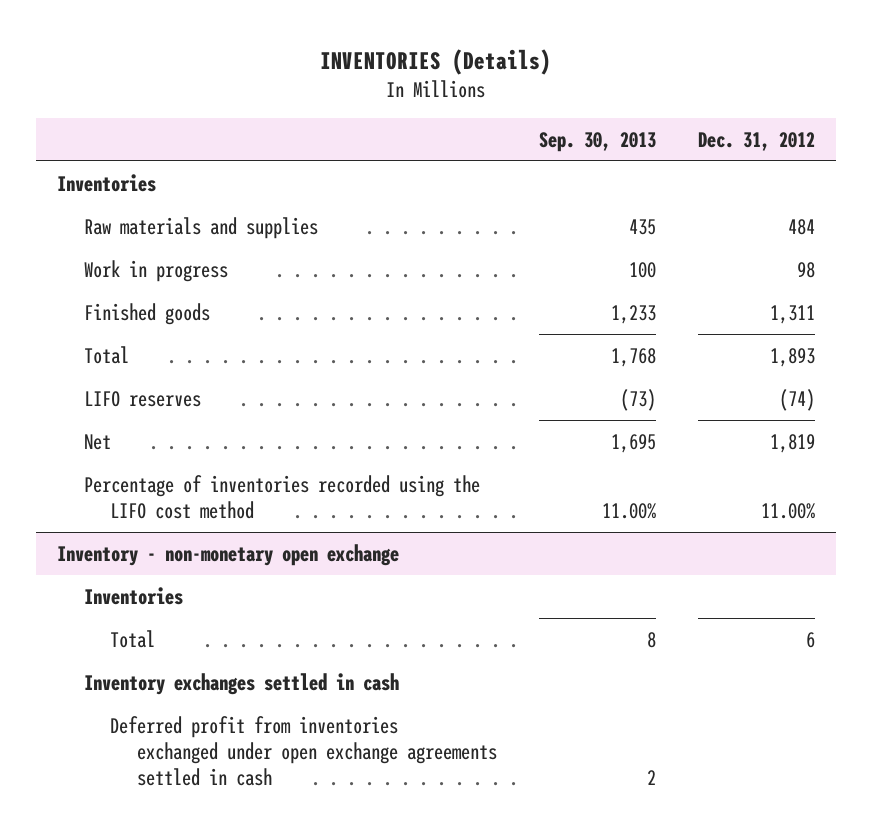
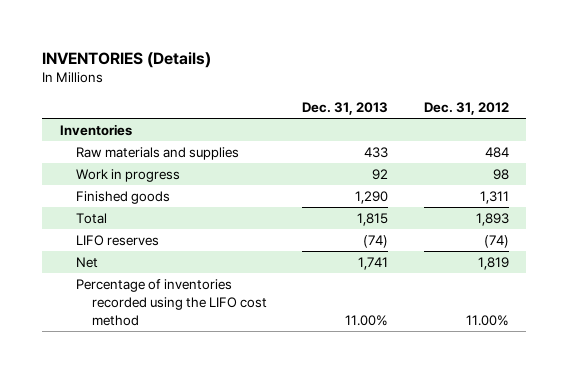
- | Sep. 30, 2013 | Dec. 31, 2012
+ | Dec. 31, 2013 | Dec. 31, 2012
- Inventory - non-monetary open exchange
- Inventories
- Total | 8 | 6
- Inventory exchanges settled in cash
- Deferred profit from inventories exchanged under open exchange agreements settled in cash | 2 |

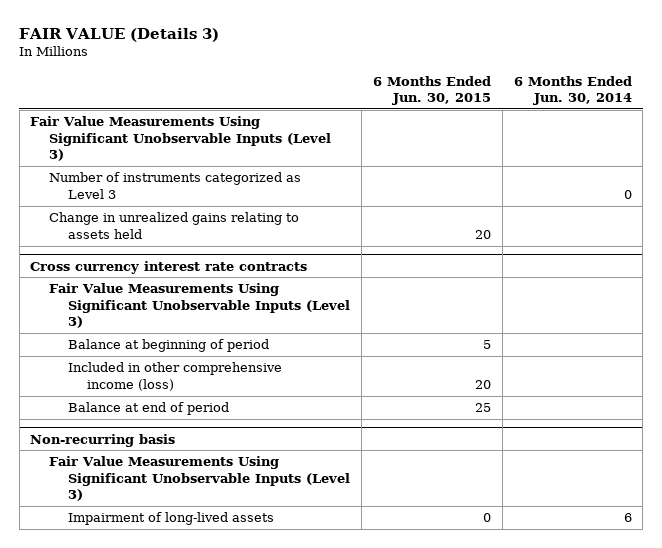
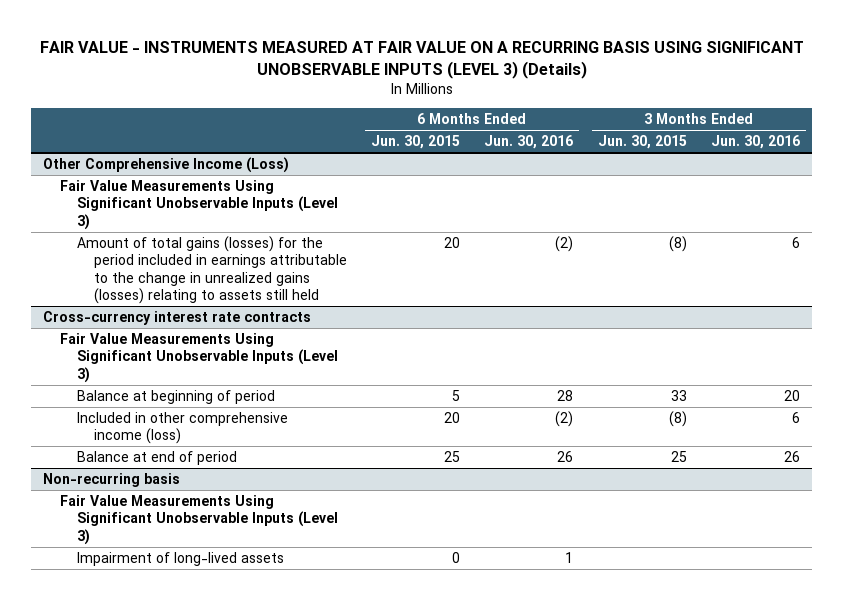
- FAIR VALUE (Details 3)
+ FAIR VALUE - INSTRUMENTS MEASURED AT FAIR VALUE ON A RECURRING BASIS USING SIGNIFICANT UNOBSERVABLE INPUTS (LEVEL 3) (Details)
- | 6 Months Ended Jun. 30, 2015 | 6 Months Ended Jun. 30, 2014
+ | 6 Months Ended Jun. 30, 2015 | 6 Months Ended Jun. 30, 2016 | 3 Months Ended Jun. 30, 2015 | 3 Months Ended Jun. 30, 2016
+ Other Comprehensive Income (Loss)
- Number of instruments categorized as Level 3 | | 0
- Change in unrealized gains relating to assets held | 20 |
- Cross currency interest rate contracts
+ Amount of total gains (losses) for the period included in earnings attributable to the change in unrealized gains (losses) relating to assets still held | 20 | (2) | (8) | 6
+ Cross-currency interest rate contracts

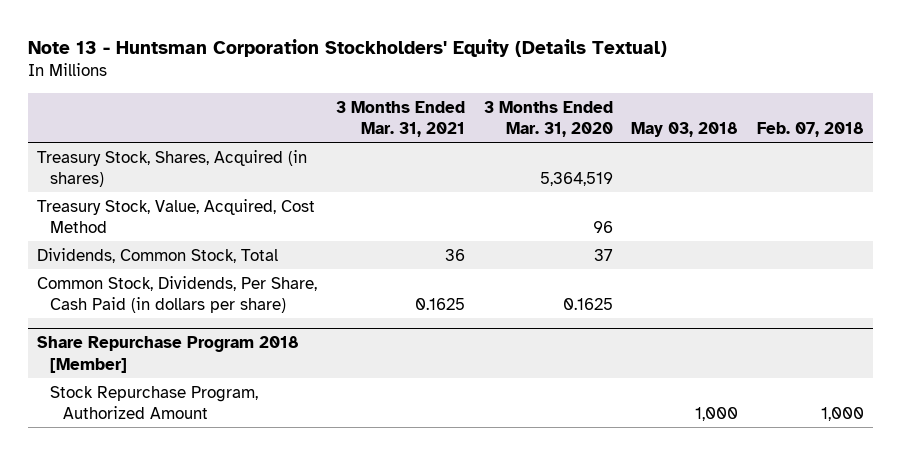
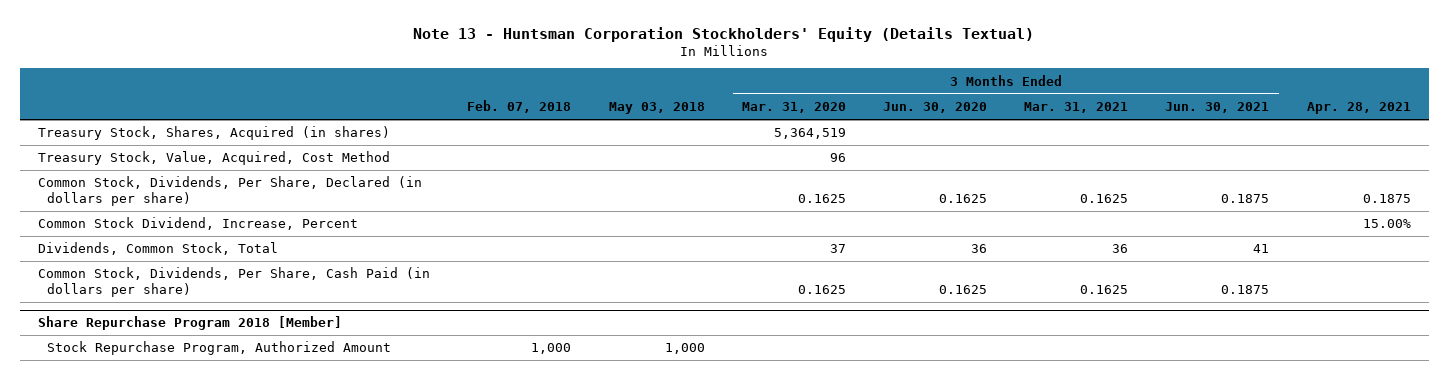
- | 3 Months Ended Mar. 31, 2021 | 3 Months Ended Mar. 31, 2020 | May 03, 2018 | Feb. 07, 2018
+ | Feb. 07, 2018 | May 03, 2018 | 3 Months Ended Mar. 31, 2020 | 3 Months Ended Jun. 30, 2020 | 3 Months Ended Mar. 31, 2021 | 3 Months Ended Jun. 30, 2021 | Apr. 28, 2021
+ Common Stock, Dividends, Per Share, Declared (in dollars per share) | | | 0.1625 | 0.1625 | 0.1625 | 0.1875 | 0.1875
+ Common Stock Dividend, Increase, Percent | | | | | | | 15.00%

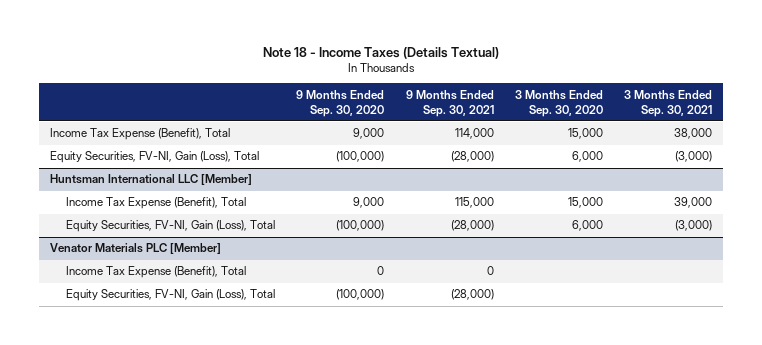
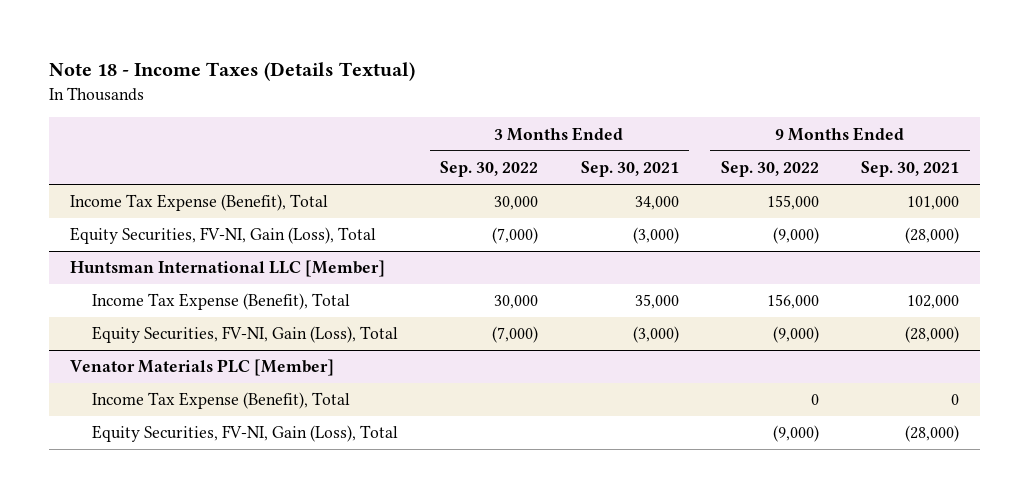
- | 9 Months Ended Sep. 30, 2020 | 9 Months Ended Sep. 30, 2021 | 3 Months Ended Sep. 30, 2020 | 3 Months Ended Sep. 30, 2021
+ | 3 Months Ended Sep. 30, 2022 | 3 Months Ended Sep. 30, 2021 | 9 Months Ended Sep. 30, 2022 | 9 Months Ended Sep. 30, 2021
- Income Tax Expense (Benefit), Total | 9,000 | 114,000 | 15,000 | 38,000
+ Income Tax Expense (Benefit), Total | 30,000 | 34,000 | 155,000 | 101,000
@ Huntsman International LLC [Member]
- Income Tax Expense (Benefit), Total | 9,000 | 115,000 | 15,000 | 39,000
+ Income Tax Expense (Benefit), Total | 30,000 | 35,000 | 156,000 | 102,000

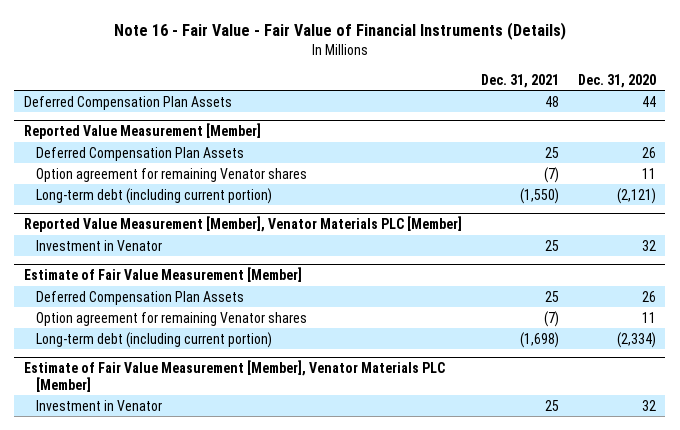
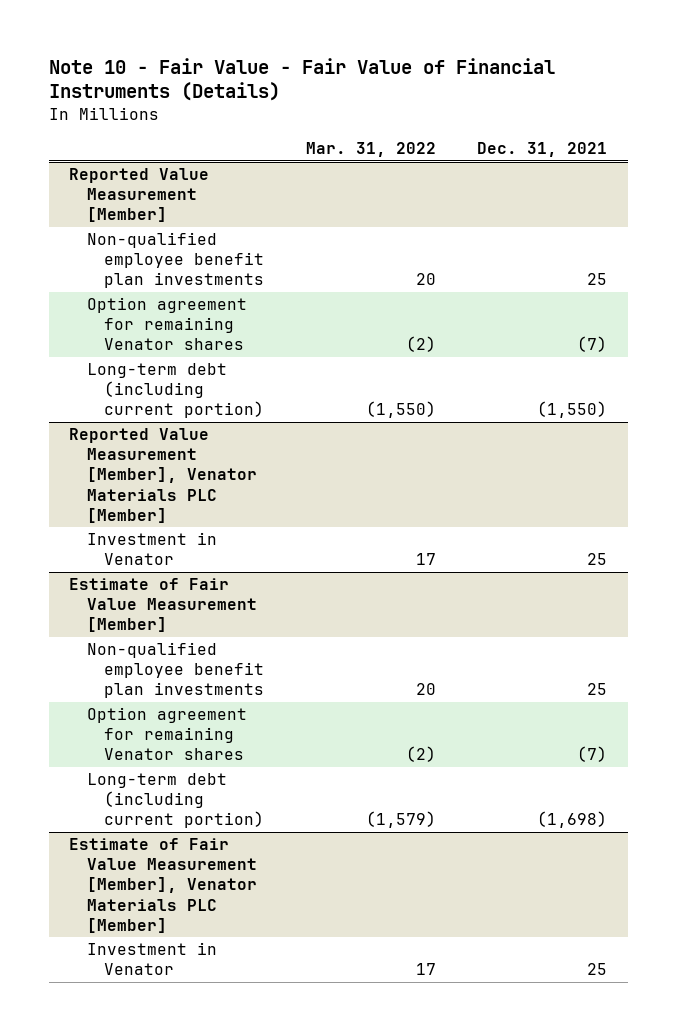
- Note 16 - Fair Value - Fair Value of Financial Instruments (Details)
+ Note 10 - Fair Value - Fair Value of Financial Instruments (Details)
- | Dec. 31, 2021 | Dec. 31, 2020
+ | Mar. 31, 2022 | Dec. 31, 2021
- Deferred Compensation Plan Assets | 48 | 44
@ Reported Value Measurement [Member]
- Deferred Compensation Plan Assets | 25 | 26
+ Non-qualified employee benefit plan investments | 20 | 25
@ Estimate of Fair Value Measurement [Member]
- Deferred Compensation Plan Assets | 25 | 26
+ Non-qualified employee benefit plan investments | 20 | 25

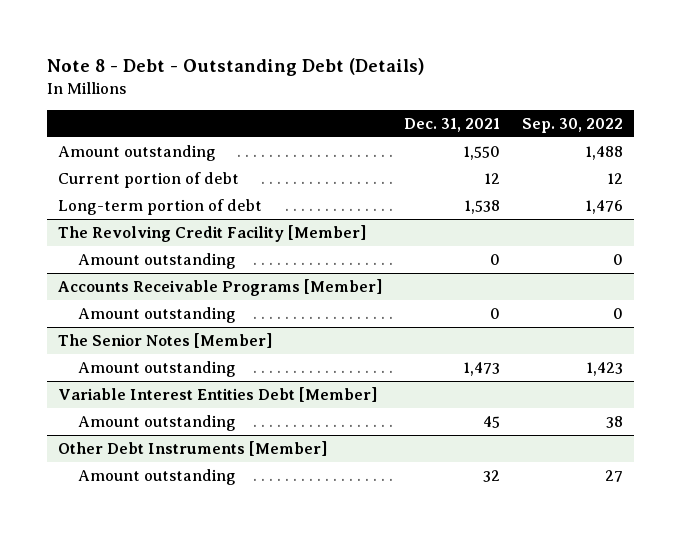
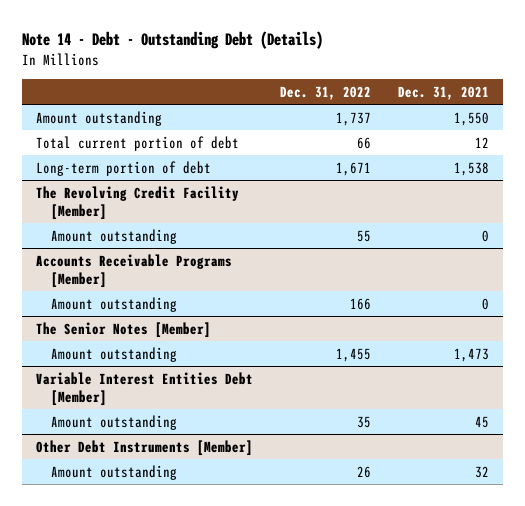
- Note 8 - Debt - Outstanding Debt (Details)
+ Note 14 - Debt - Outstanding Debt (Details)
- | Dec. 31, 2021 | Sep. 30, 2022
+ | Dec. 31, 2022 | Dec. 31, 2021
- Current portion of debt | 12 | 12
+ Total current portion of debt | 66 | 12

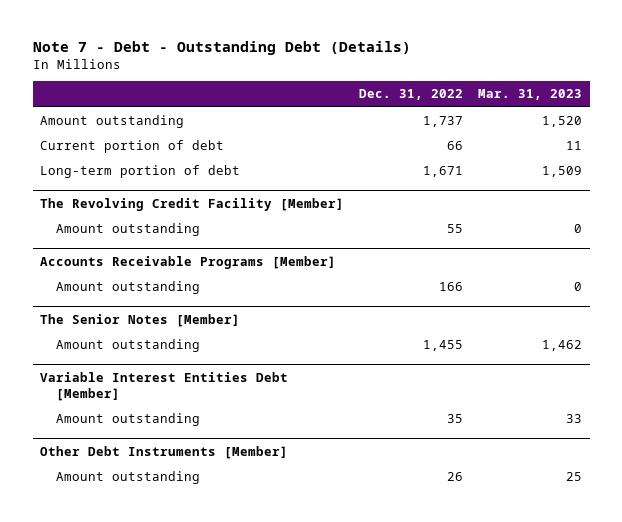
- Note 14 - Debt - Outstanding Debt (Details)
+ Note 7 - Debt - Outstanding Debt (Details)
- | Dec. 31, 2022 | Dec. 31, 2021
+ | Dec. 31, 2022 | Mar. 31, 2023
- Total current portion of debt | 66 | 12
+ Current portion of debt | 66 | 11

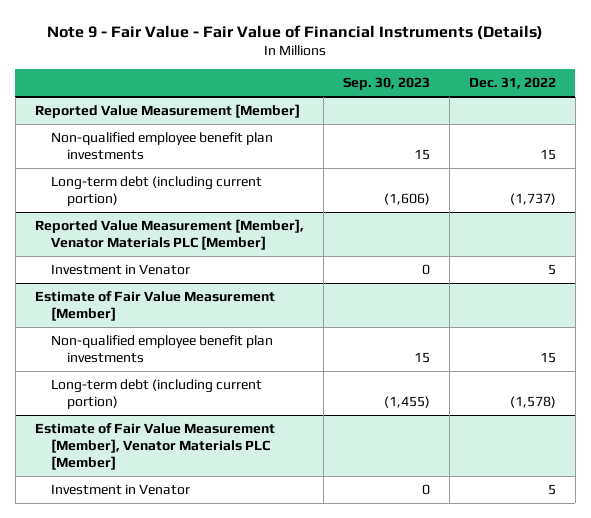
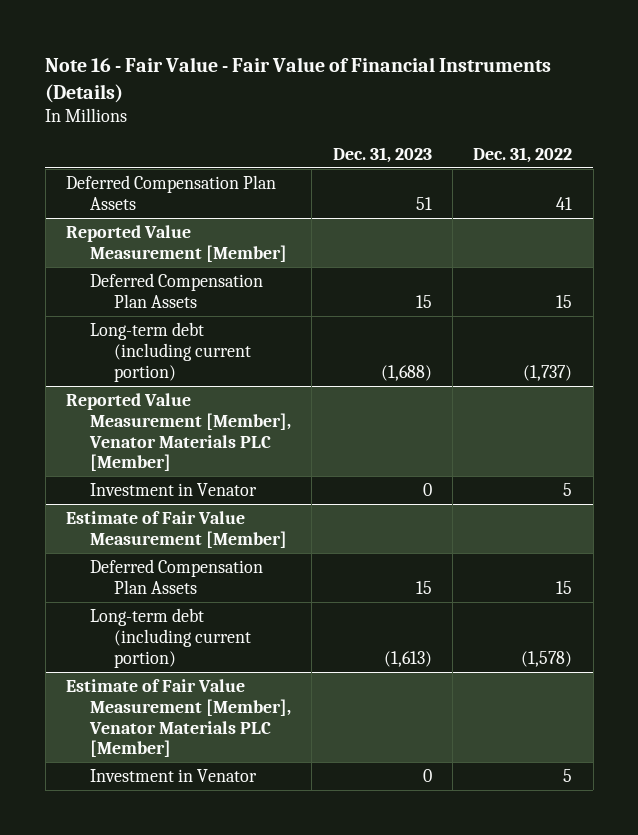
- Note 9 - Fair Value - Fair Value of Financial Instruments (Details)
+ Note 16 - Fair Value - Fair Value of Financial Instruments (Details)
- | Sep. 30, 2023 | Dec. 31, 2022
+ | Dec. 31, 2023 | Dec. 31, 2022
+ Deferred Compensation Plan Assets | 51 | 41
@ Reported Value Measurement [Member]
- Non-qualified employee benefit plan investments | 15 | 15
+ Deferred Compensation Plan Assets | 15 | 15
@ Estimate of Fair Value Measurement [Member]
- Non-qualified employee benefit plan investments | 15 | 15
+ Deferred Compensation Plan Assets | 15 | 15

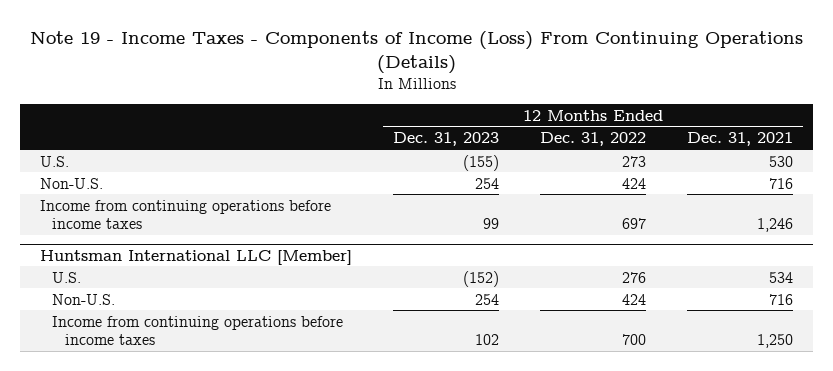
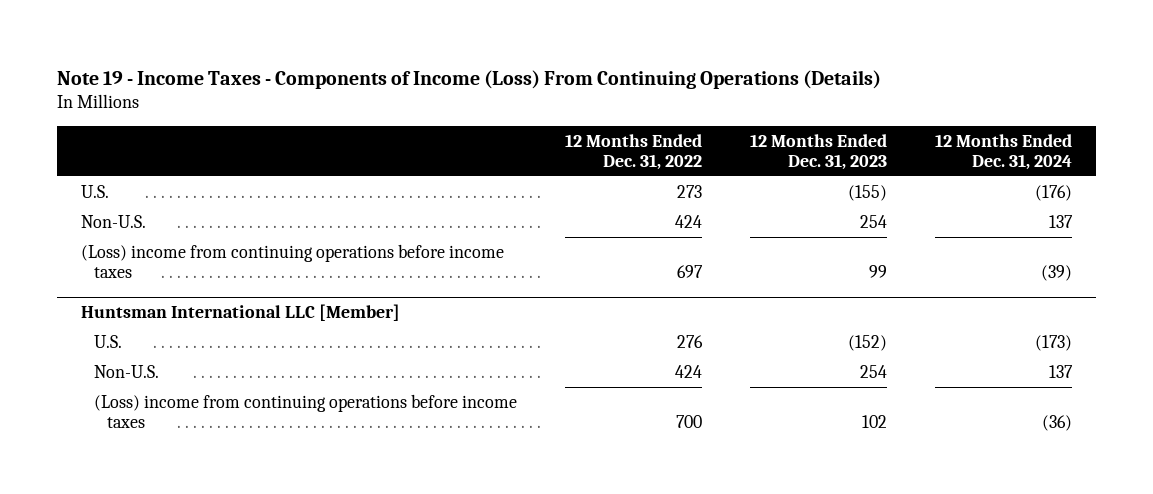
- | 12 Months Ended Dec. 31, 2023 | 12 Months Ended Dec. 31, 2022 | 12 Months Ended Dec. 31, 2021
+ | 12 Months Ended Dec. 31, 2022 | 12 Months Ended Dec. 31, 2023 | 12 Months Ended Dec. 31, 2024
- Income from continuing operations before income taxes | 99 | 697 | 1,246
+ (Loss) income from continuing operations before income taxes | 697 | 99 | (39)
@ Huntsman International LLC [Member]
- Income from continuing operations before income taxes | 102 | 700 | 1,250
+ (Loss) income from continuing operations before income taxes | 700 | 102 | (36)

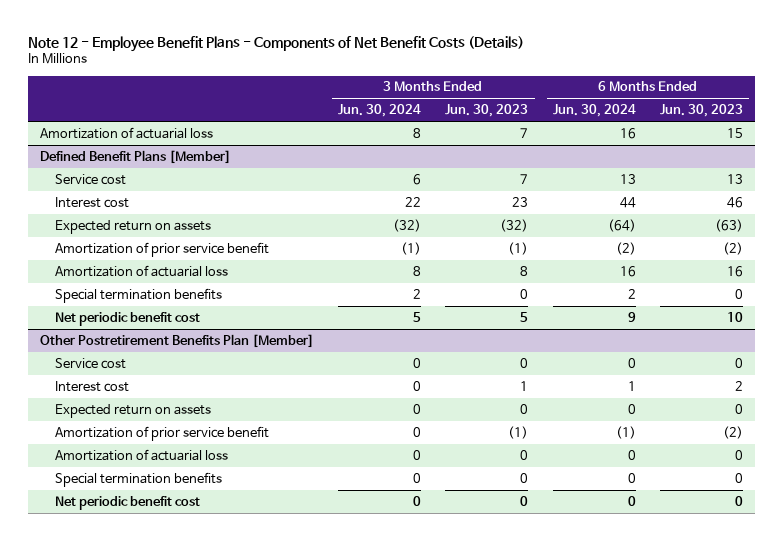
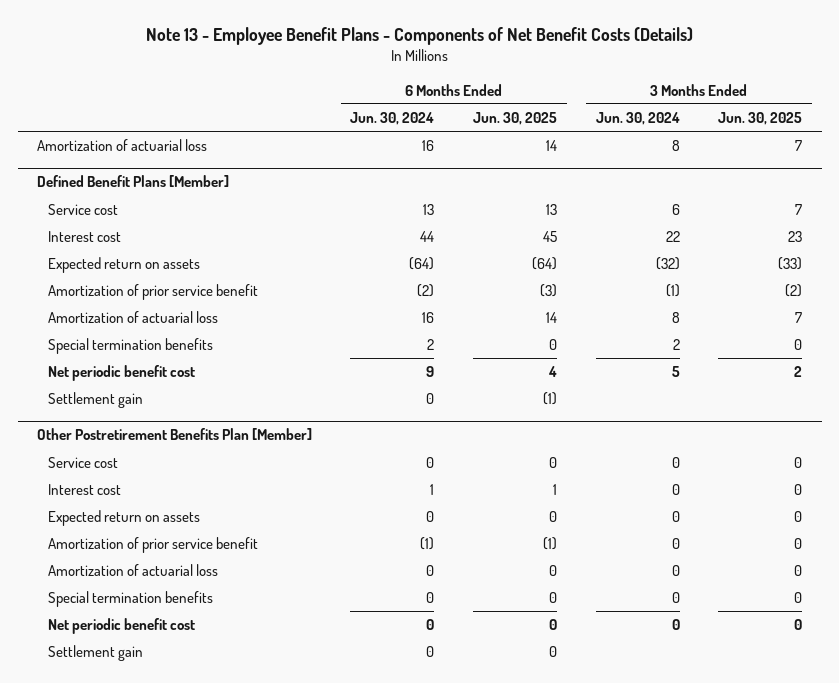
- Note 12 - Employee Benefit Plans - Components of Net Benefit Costs (Details)
+ Note 13 - Employee Benefit Plans - Components of Net Benefit Costs (Details)
- | 3 Months Ended Jun. 30, 2024 | 3 Months Ended Jun. 30, 2023 | 6 Months Ended Jun. 30, 2024 | 6 Months Ended Jun. 30, 2023
+ | 6 Months Ended Jun. 30, 2024 | 6 Months Ended Jun. 30, 2025 | 3 Months Ended Jun. 30, 2024 | 3 Months Ended Jun. 30, 2025
@ Defined Benefit Plans [Member]
+ Settlement gain | 0 | (1) | |
@ Other Postretirement Benefits Plan [Member]
+ Settlement gain | 0 | 0 | |

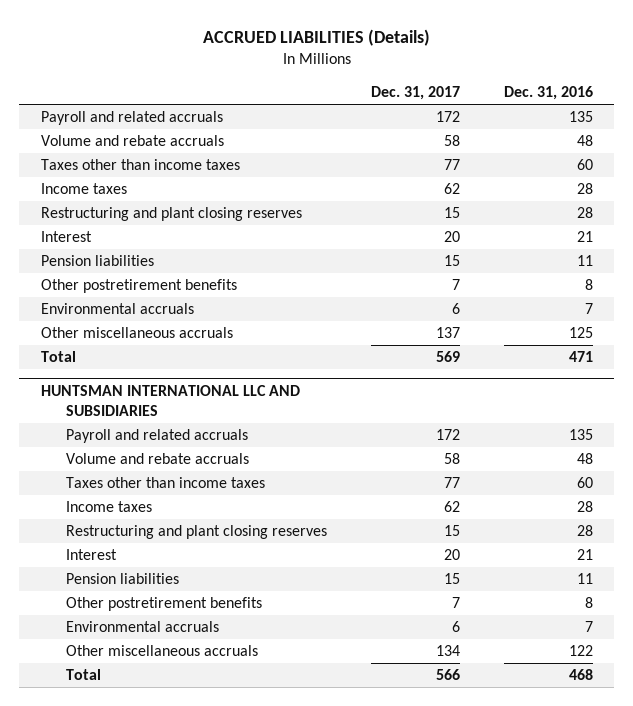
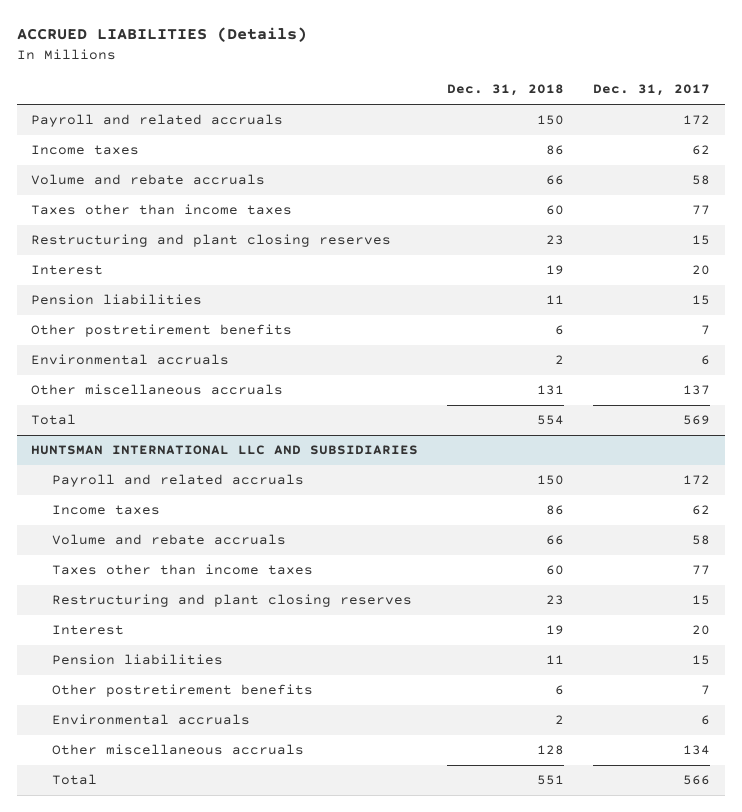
- | Dec. 31, 2017 | Dec. 31, 2016
+ | Dec. 31, 2018 | Dec. 31, 2017
moved up: Income taxes | 86 | 62
@ HUNTSMAN INTERNATIONAL LLC AND SUBSIDIARIES
moved up: Income taxes | 86 | 62

